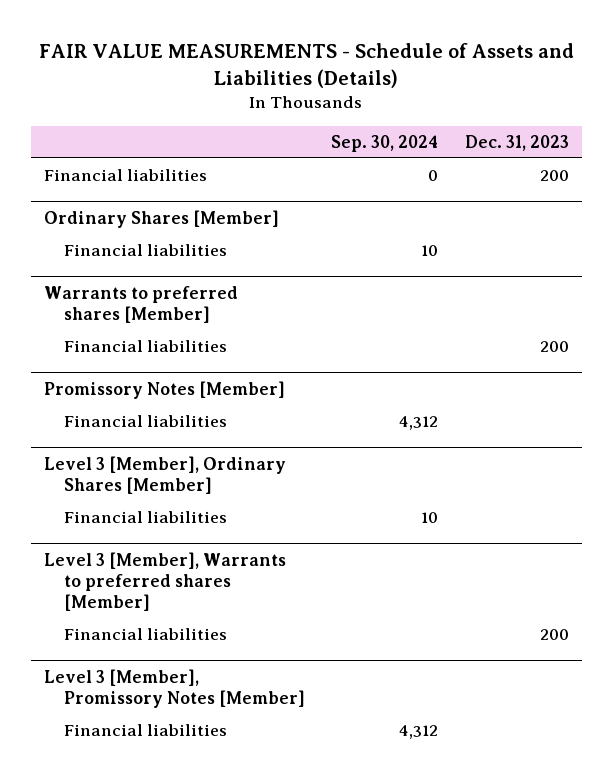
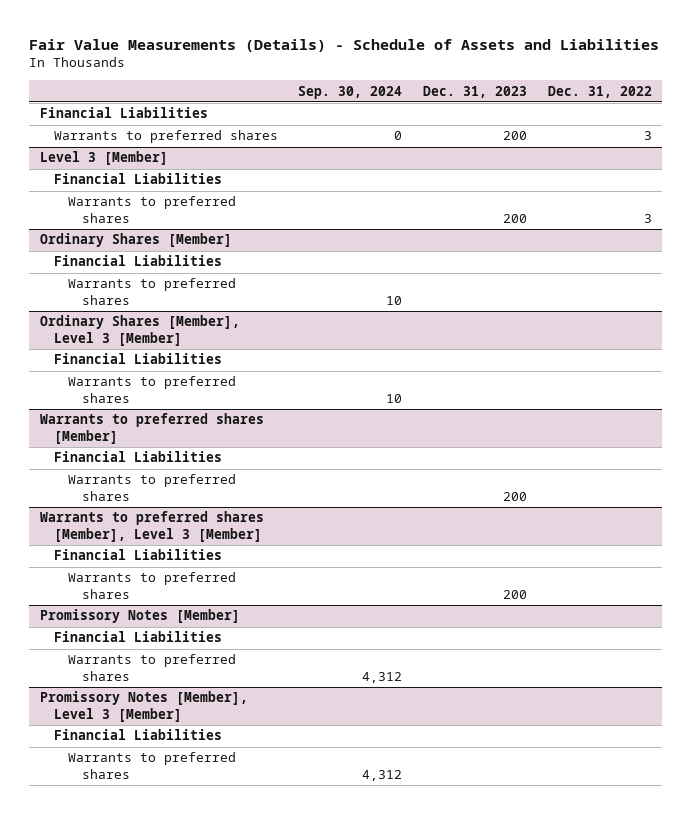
- FAIR VALUE MEASUREMENTS - Schedule of Assets and Liabilities (Details)
+ Fair Value Measurements (Details) - Schedule of Assets and Liabilities
- | Sep. 30, 2024 | Dec. 31, 2023
+ | Sep. 30, 2024 | Dec. 31, 2023 | Dec. 31, 2022
- Financial liabilities | 0 | 200
+ Financial Liabilities
+ Warrants to preferred shares | 0 | 200 | 3
+ Level 3 [Member]
+ Financial Liabilities
+ Warrants to preferred shares | | 200 | 3
@ Ordinary Shares [Member]
- Financial liabilities | 10 |
+ Financial Liabilities
+ Warrants to preferred shares | 10 | |
+ Ordinary Shares [Member], Level 3 [Member]
+ Financial Liabilities
+ Warrants to preferred shares | 10 | |
@ Warrants to preferred shares [Member]
- Financial liabilities | | 200
+ Financial Liabilities
+ Warrants to preferred shares | | 200 |
+ Warrants to preferred shares [Member], Level 3 [Member]
+ Financial Liabilities
+ Warrants to preferred shares | | 200 |
@ Promissory Notes [Member]
- Financial liabilities | 4,312 |
- Level 3 [Member], Ordinary Shares [Member]
- Financial liabilities | 10 |
- Level 3 [Member], Warrants to preferred shares [Member]
- Financial liabilities | | 200
- Level 3 [Member], Promissory Notes [Member]
- Financial liabilities | 4,312 |
@ Promissory Notes [Member]
+ Financial Liabilities
+ Warrants to preferred shares | 4,312 | |
+ Promissory Notes [Member], Level 3 [Member]
+ Financial Liabilities
+ Warrants to preferred shares | 4,312 | |

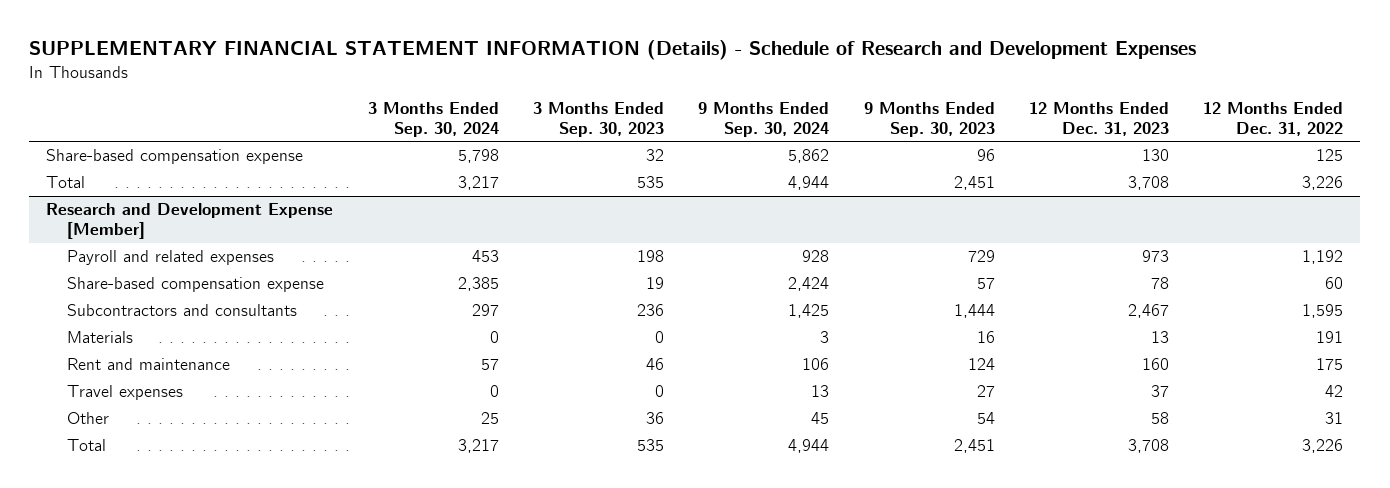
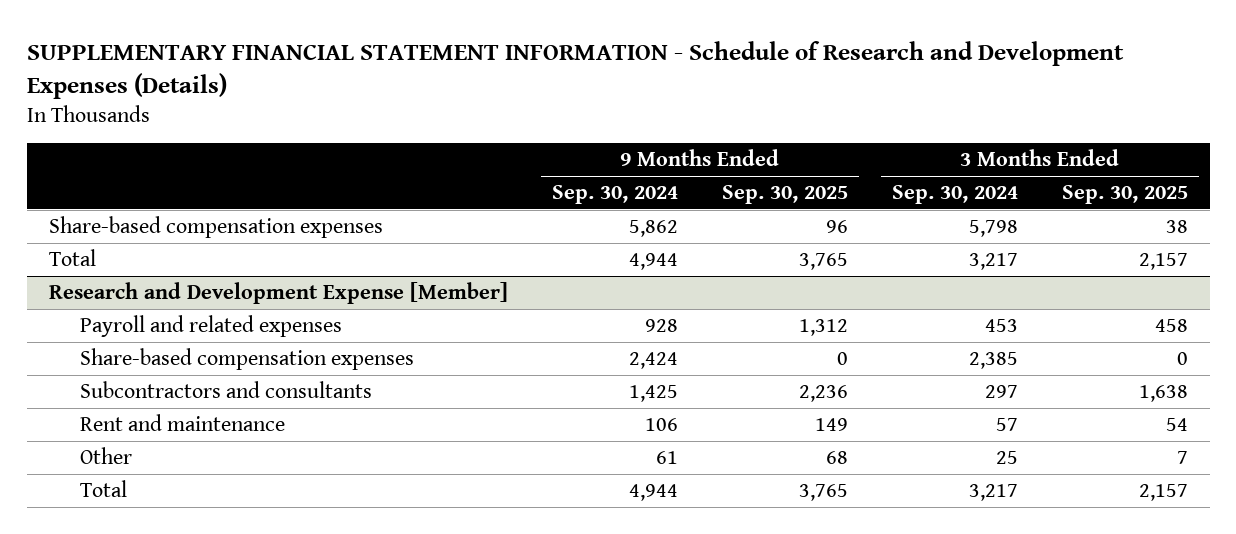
- SUPPLEMENTARY FINANCIAL STATEMENT INFORMATION (Details) - Schedule of Research and Development Expenses
+ SUPPLEMENTARY FINANCIAL STATEMENT INFORMATION - Schedule of Research and Development Expenses (Details)
- | 3 Months Ended Sep. 30, 2024 | 3 Months Ended Sep. 30, 2023 | 9 Months Ended Sep. 30, 2024 | 9 Months Ended Sep. 30, 2023 | 12 Months Ended Dec. 31, 2023 | 12 Months Ended Dec. 31, 2022
+ | 9 Months Ended Sep. 30, 2024 | 9 Months Ended Sep. 30, 2025 | 3 Months Ended Sep. 30, 2024 | 3 Months Ended Sep. 30, 2025
- Share-based compensation expense | 5,798 | 32 | 5,862 | 96 | 130 | 125
+ Share-based compensation expenses | 5,862 | 96 | 5,798 | 38
@ Research and Development Expense [Member]
- Share-based compensation expense | 2,385 | 19 | 2,424 | 57 | 78 | 60
+ Share-based compensation expenses | 2,424 | 0 | 2,385 | 0
- Materials | 0 | 0 | 3 | 16 | 13 | 191
- Travel expenses | 0 | 0 | 13 | 27 | 37 | 42
- Other | 25 | 36 | 45 | 54 | 58 | 31
+ Other | 61 | 68 | 25 | 7

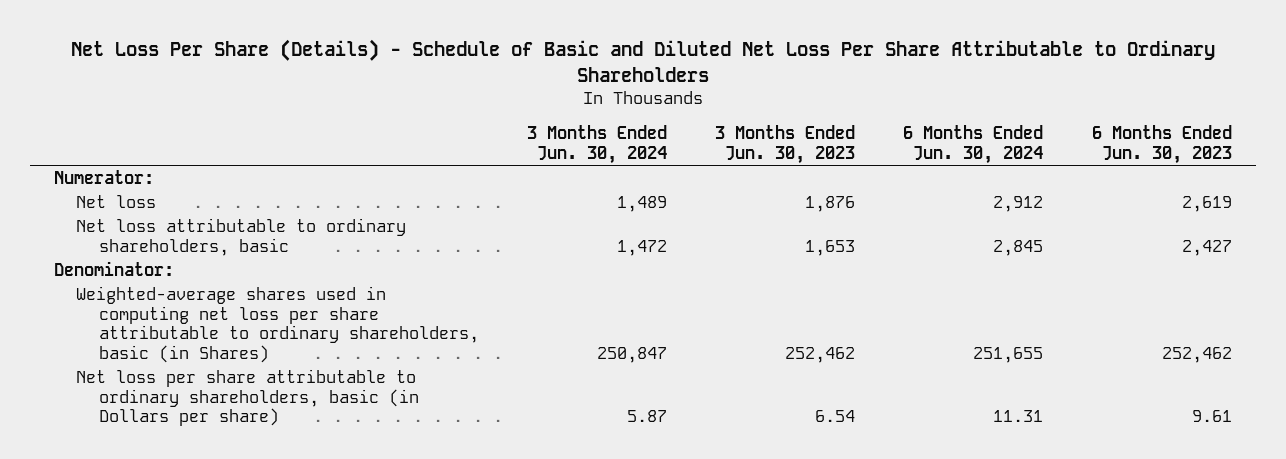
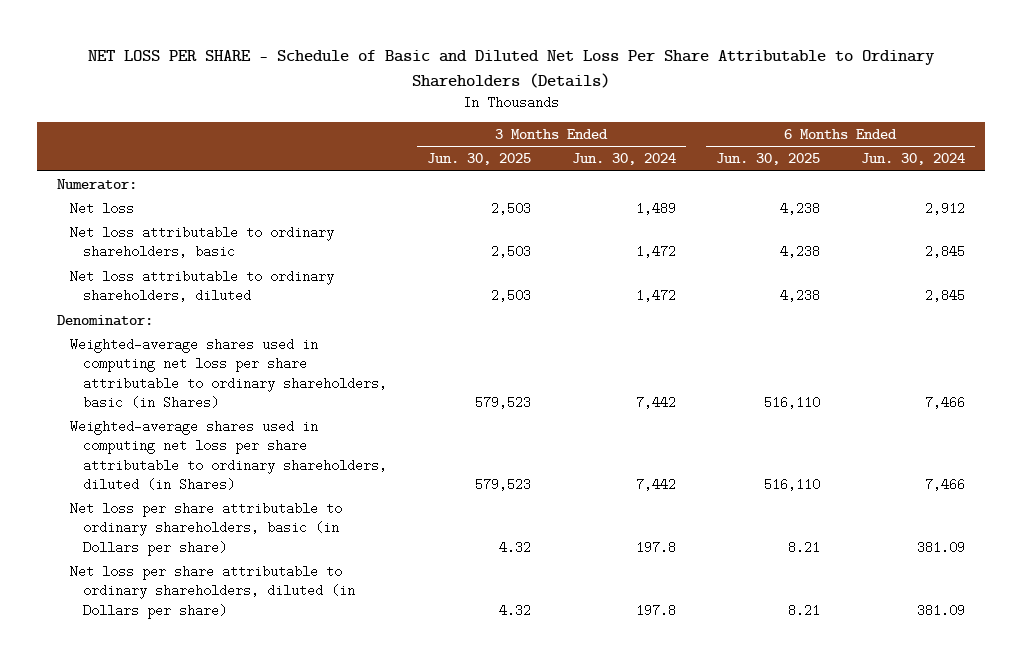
- Net Loss Per Share (Details) - Schedule of Basic and Diluted Net Loss Per Share Attributable to Ordinary Shareholders
+ NET LOSS PER SHARE - Schedule of Basic and Diluted Net Loss Per Share Attributable to Ordinary Shareholders (Details)
- | 3 Months Ended Jun. 30, 2024 | 3 Months Ended Jun. 30, 2023 | 6 Months Ended Jun. 30, 2024 | 6 Months Ended Jun. 30, 2023
+ | 3 Months Ended Jun. 30, 2025 | 3 Months Ended Jun. 30, 2024 | 6 Months Ended Jun. 30, 2025 | 6 Months Ended Jun. 30, 2024
+ Net loss attributable to ordinary shareholders, diluted | 2,503 | 1,472 | 4,238 | 2,845
- Weighted-average shares used in computing net loss per share attributable to ordinary shareholders, basic (in Shares) | 250,847 | 252,462 | 251,655 | 252,462
- Net loss per share attributable to ordinary shareholders, basic (in Dollars per share) | 5.87 | 6.54 | 11.31 | 9.61
+ Weighted-average shares used in computing net loss per share attributable to ordinary shareholders, basic (in Shares) | 579,523 | 7,442 | 516,110 | 7,466
+ Weighted-average shares used in computing net loss per share attributable to ordinary shareholders, diluted (in Shares) | 579,523 | 7,442 | 516,110 | 7,466
+ Net loss per share attributable to ordinary shareholders, basic (in Dollars per share) | 4.32 | 197.8 | 8.21 | 381.09
+ Net loss per share attributable to ordinary shareholders, diluted (in Dollars per share) | 4.32 | 197.8 | 8.21 | 381.09

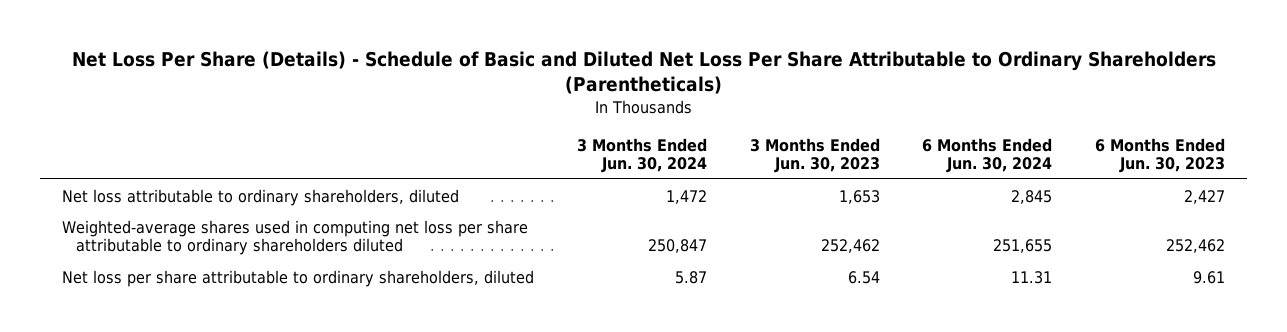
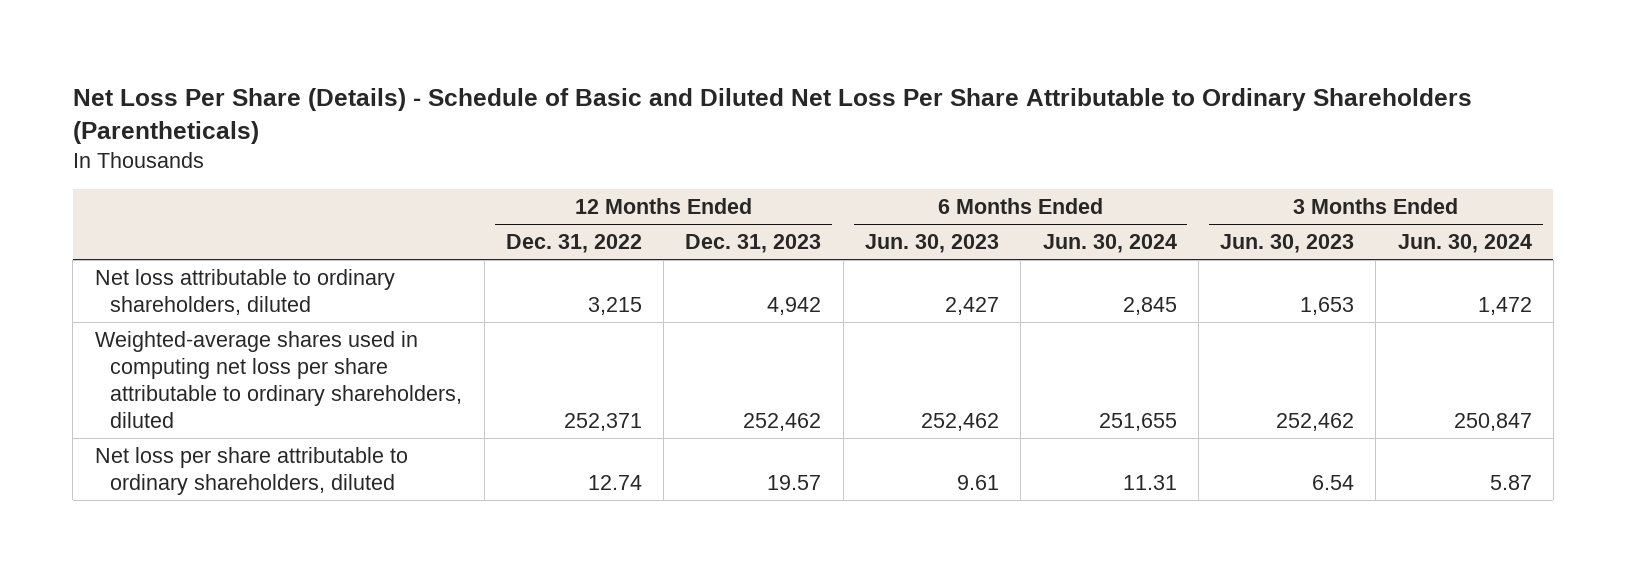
- | 3 Months Ended Jun. 30, 2024 | 3 Months Ended Jun. 30, 2023 | 6 Months Ended Jun. 30, 2024 | 6 Months Ended Jun. 30, 2023
+ | 12 Months Ended Dec. 31, 2022 | 12 Months Ended Dec. 31, 2023 | 6 Months Ended Jun. 30, 2023 | 6 Months Ended Jun. 30, 2024 | 3 Months Ended Jun. 30, 2023 | 3 Months Ended Jun. 30, 2024
- Weighted-average shares used in computing net loss per share attributable to ordinary shareholders diluted | 250,847 | 252,462 | 251,655 | 252,462
+ Weighted-average shares used in computing net loss per share attributable to ordinary shareholders, diluted | 252,371 | 252,462 | 252,462 | 251,655 | 252,462 | 250,847

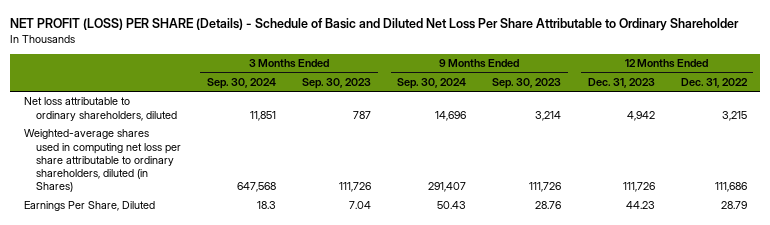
- Net Loss Per Share (Details) - Schedule of Basic and Diluted Net Loss Per Share Attributable to Ordinary Shareholders (Parentheticals)
+ NET PROFIT (LOSS) PER SHARE (Details) - Schedule of Basic and Diluted Net Loss Per Share Attributable to Ordinary Shareholder
- | 12 Months Ended Dec. 31, 2022 | 12 Months Ended Dec. 31, 2023 | 6 Months Ended Jun. 30, 2023 | 6 Months Ended Jun. 30, 2024 | 3 Months Ended Jun. 30, 2023 | 3 Months Ended Jun. 30, 2024
+ | 3 Months Ended Sep. 30, 2024 | 3 Months Ended Sep. 30, 2023 | 9 Months Ended Sep. 30, 2024 | 9 Months Ended Sep. 30, 2023 | 12 Months Ended Dec. 31, 2023 | 12 Months Ended Dec. 31, 2022
- Weighted-average shares used in computing net loss per share attributable to ordinary shareholders, diluted | 252,371 | 252,462 | 252,462 | 251,655 | 252,462 | 250,847
- Net loss per share attributable to ordinary shareholders, diluted | 12.74 | 19.57 | 9.61 | 11.31 | 6.54 | 5.87
+ Weighted-average shares used in computing net loss per share attributable to ordinary shareholders, diluted (in Shares) | 647,568 | 111,726 | 291,407 | 111,726 | 111,726 | 111,686
+ Earnings Per Share, Diluted | 18.3 | 7.04 | 50.43 | 28.76 | 44.23 | 28.79

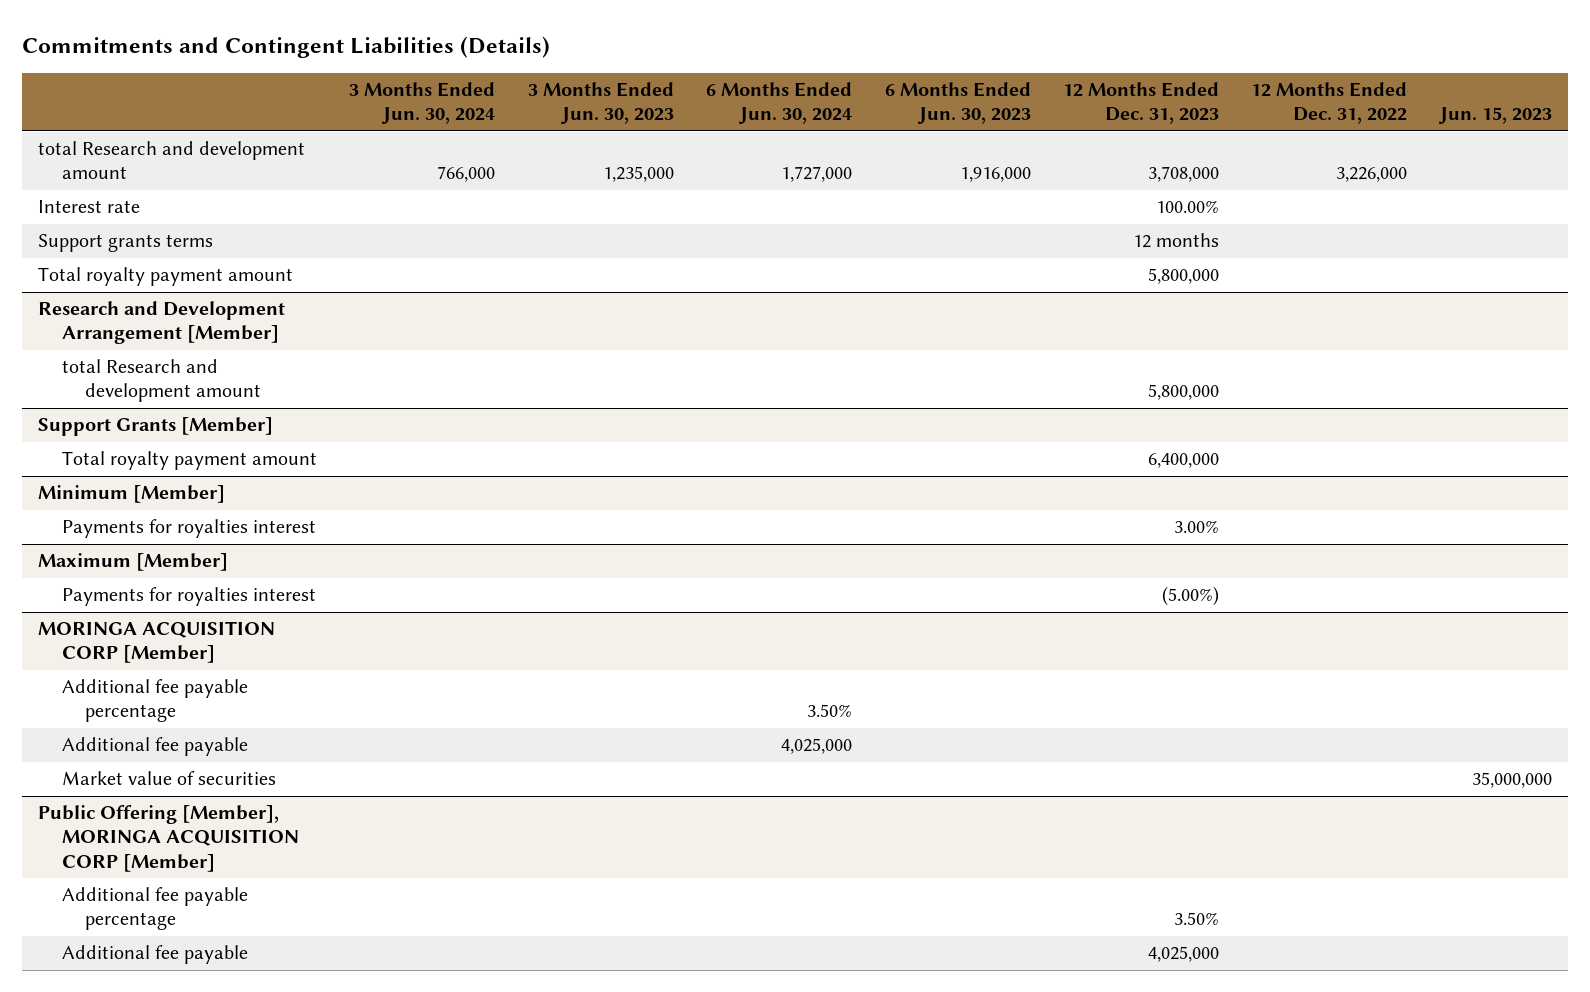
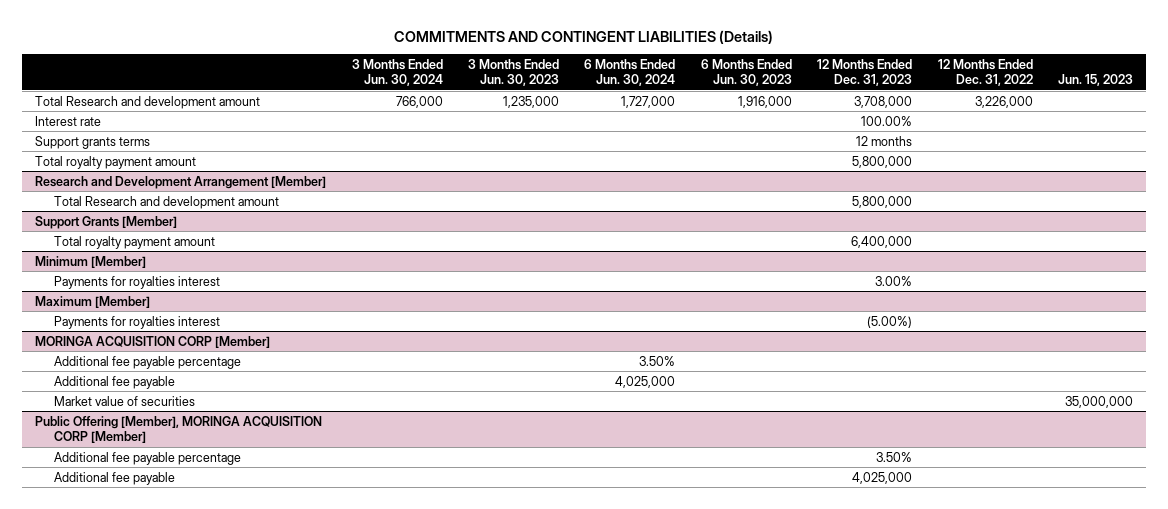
- Commitments and Contingent Liabilities (Details)
+ COMMITMENTS AND CONTINGENT LIABILITIES (Details)
- total Research and development amount | 766,000 | 1,235,000 | 1,727,000 | 1,916,000 | 3,708,000 | 3,226,000 |
+ Total Research and development amount | 766,000 | 1,235,000 | 1,727,000 | 1,916,000 | 3,708,000 | 3,226,000 |
@ Research and Development Arrangement [Member]
- total Research and development amount | | | | | 5,800,000 | |
+ Total Research and development amount | | | | | 5,800,000 | |

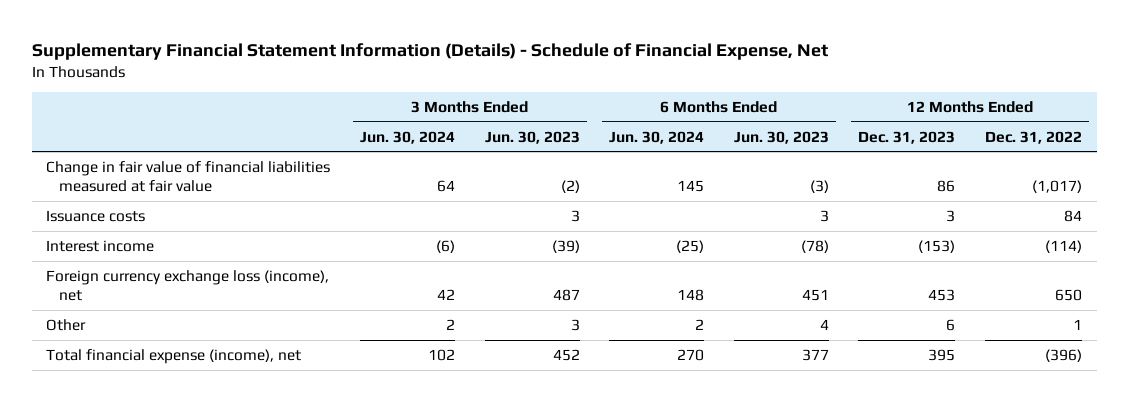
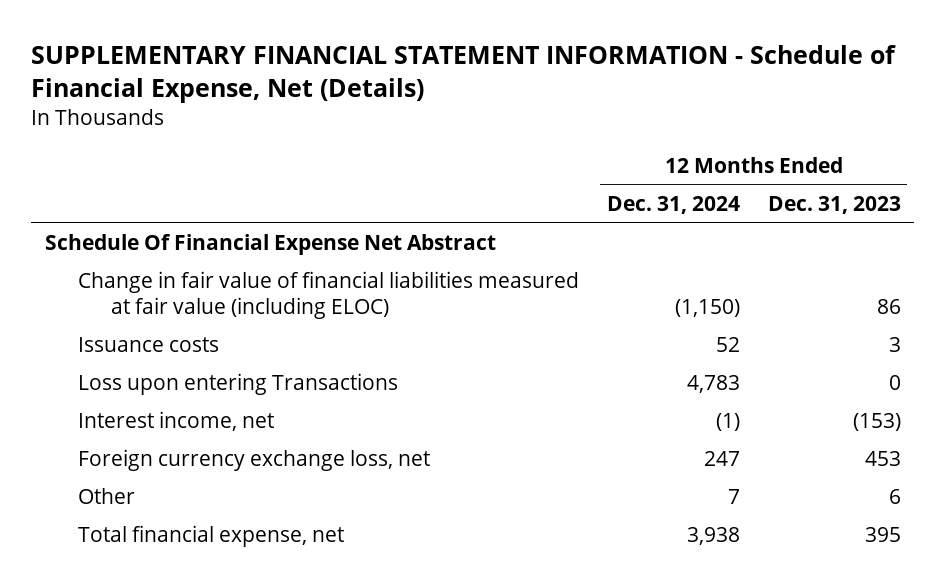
- Supplementary Financial Statement Information (Details) - Schedule of Financial Expense, Net
+ SUPPLEMENTARY FINANCIAL STATEMENT INFORMATION - Schedule of Financial Expense, Net (Details)
- | 3 Months Ended Jun. 30, 2024 | 3 Months Ended Jun. 30, 2023 | 6 Months Ended Jun. 30, 2024 | 6 Months Ended Jun. 30, 2023 | 12 Months Ended Dec. 31, 2023 | 12 Months Ended Dec. 31, 2022
+ | 12 Months Ended Dec. 31, 2024 | 12 Months Ended Dec. 31, 2023
- Change in fair value of financial liabilities measured at fair value | 64 | (2) | 145 | (3) | 86 | (1,017)
+ Schedule Of Financial Expense Net Abstract
+ Change in fair value of financial liabilities measured at fair value (including ELOC) | (1,150) | 86
- Interest income | (6) | (39) | (25) | (78) | (153) | (114)
- Foreign currency exchange loss (income), net | 42 | 487 | 148 | 451 | 453 | 650
+ Loss upon entering Transactions | 4,783 | 0
+ Interest income, net | (1) | (153)
+ Foreign currency exchange loss, net | 247 | 453
- Total financial expense (income), net | 102 | 452 | 270 | 377 | 395 | (396)
+ Total financial expense, net | 3,938 | 395

